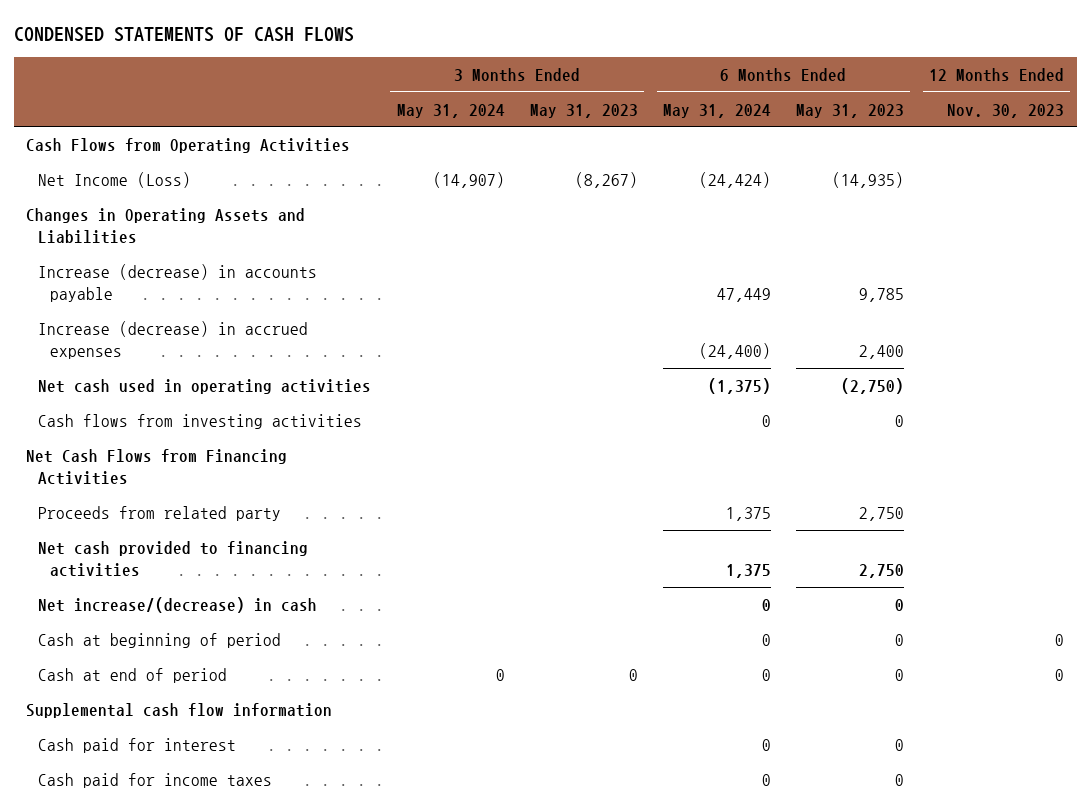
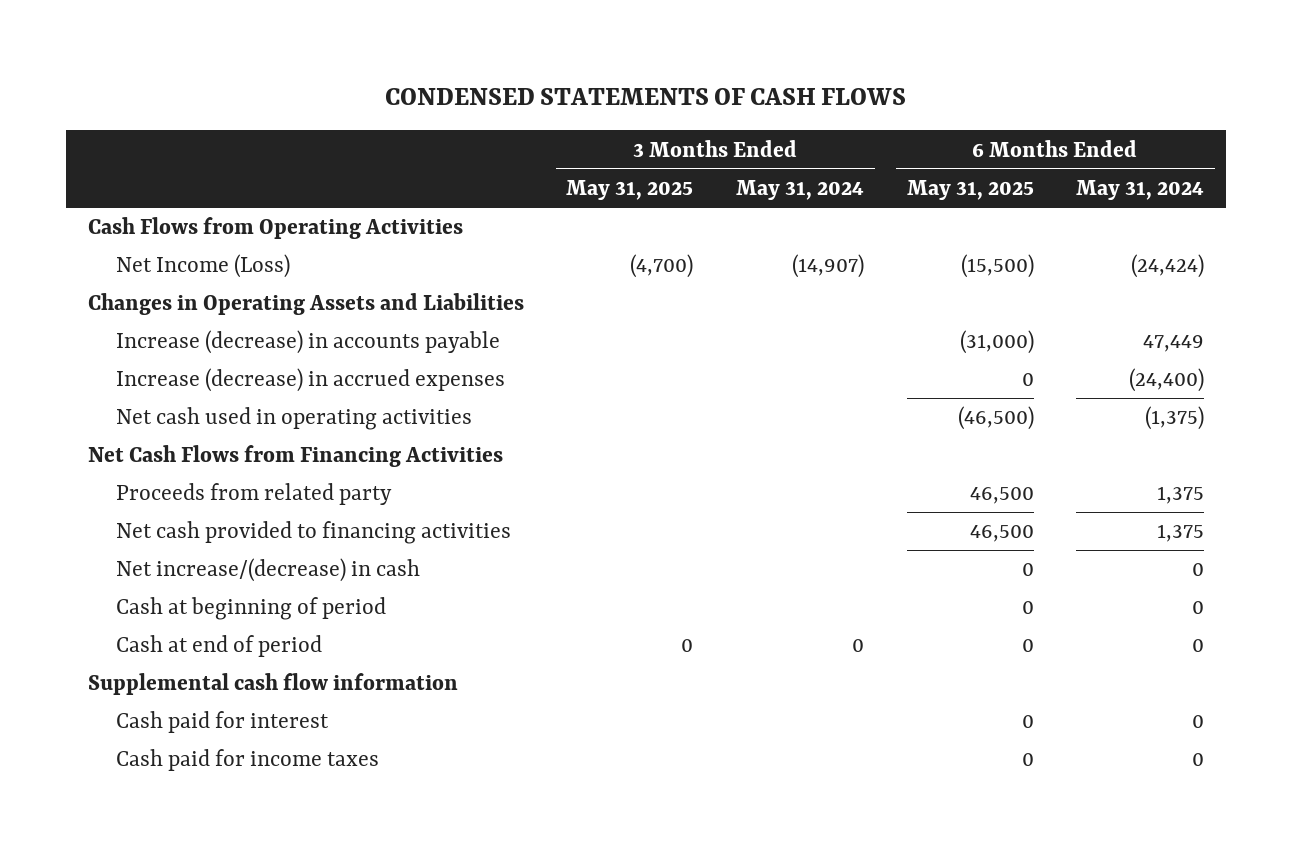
- | 3 Months Ended May 31, 2024 | 3 Months Ended May 31, 2023 | 6 Months Ended May 31, 2024 | 6 Months Ended May 31, 2023 | 12 Months Ended Nov. 30, 2023
+ | 3 Months Ended May 31, 2025 | 3 Months Ended May 31, 2024 | 6 Months Ended May 31, 2025 | 6 Months Ended May 31, 2024
- Cash flows from investing activities | | | 0 | 0 |

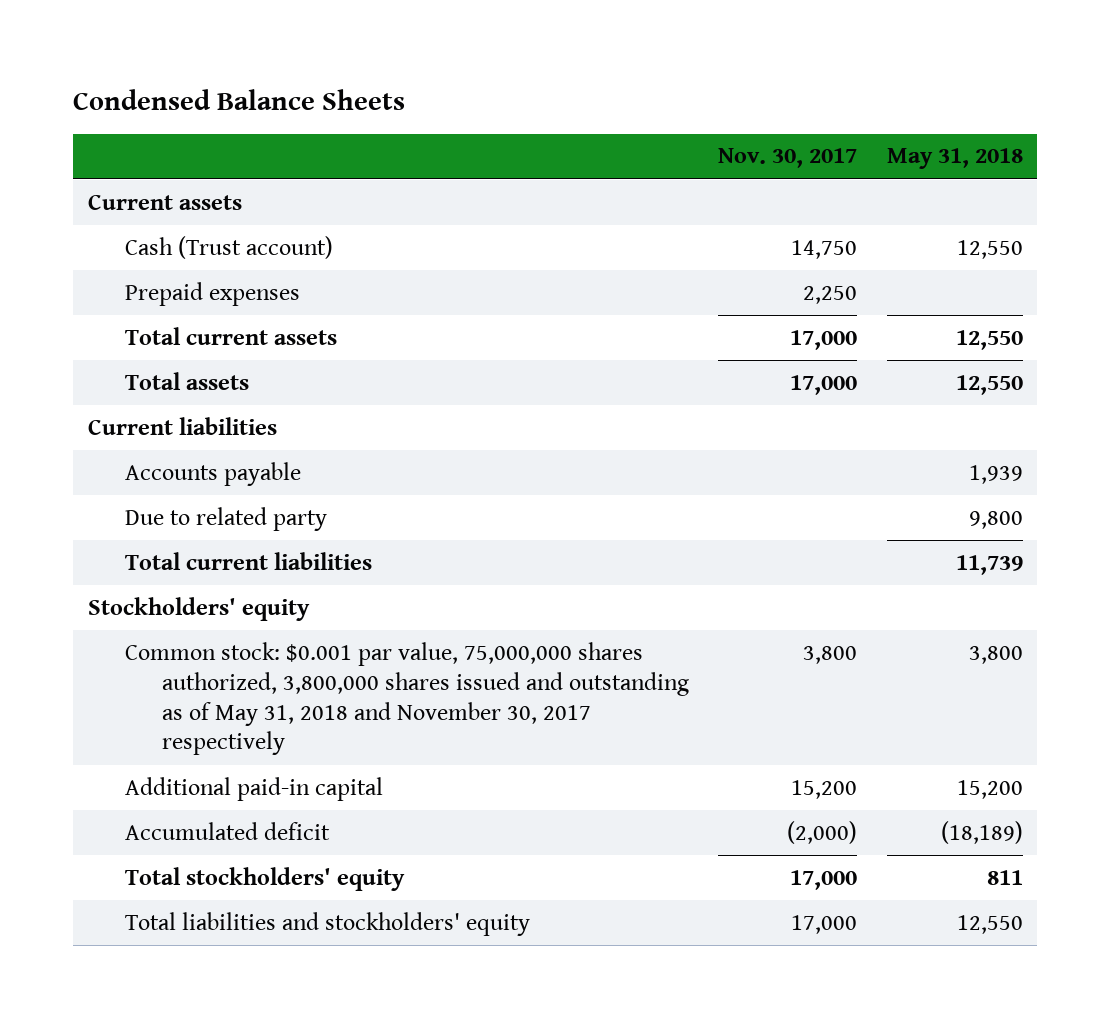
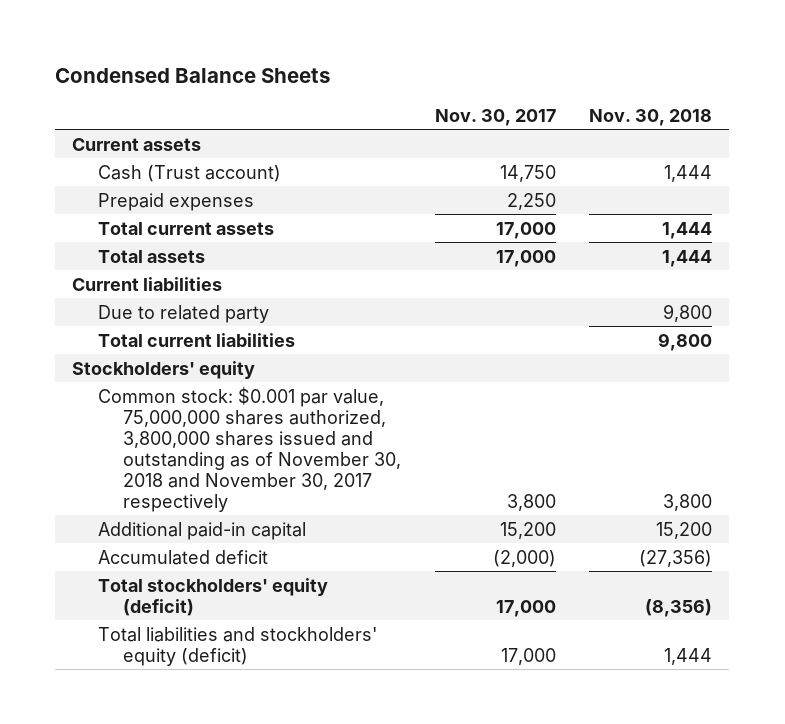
- | Nov. 30, 2017 | May 31, 2018
+ | Nov. 30, 2017 | Nov. 30, 2018
- Accounts payable | | 1,939
- Common stock: $0.001 par value, 75,000,000 shares authorized, 3,800,000 shares issued and outstanding as of May 31, 2018 and November 30, 2017 respectively | 3,800 | 3,800
+ Common stock: $0.001 par value, 75,000,000 shares authorized, 3,800,000 shares issued and outstanding as of November 30, 2018 and November 30, 2017 respectively | 3,800 | 3,800
- Total stockholders' equity | 17,000 | 811
- Total liabilities and stockholders' equity | 17,000 | 12,550
+ Total stockholders' equity (deficit) | 17,000 | (8,356)
+ Total liabilities and stockholders' equity (deficit) | 17,000 | 1,444

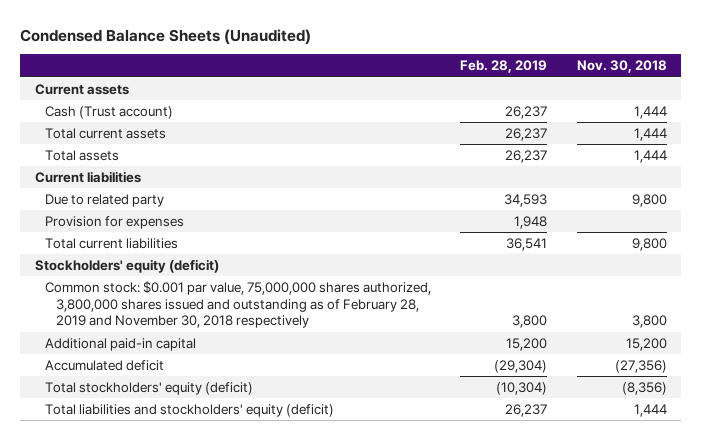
- Condensed Balance Sheets
+ Condensed Balance Sheets (Unaudited)
- | Nov. 30, 2017 | Nov. 30, 2018
+ | Feb. 28, 2019 | Nov. 30, 2018
- Prepaid expenses | 2,250 |
+ Provision for expenses | 1,948 |
- Stockholders' equity
- Common stock: $0.001 par value, 75,000,000 shares authorized, 3,800,000 shares issued and outstanding as of November 30, 2018 and November 30, 2017 respectively | 3,800 | 3,800
+ Stockholders' equity (deficit)
+ Common stock: $0.001 par value, 75,000,000 shares authorized, 3,800,000 shares issued and outstanding as of February 28, 2019 and November 30, 2018 respectively | 3,800 | 3,800

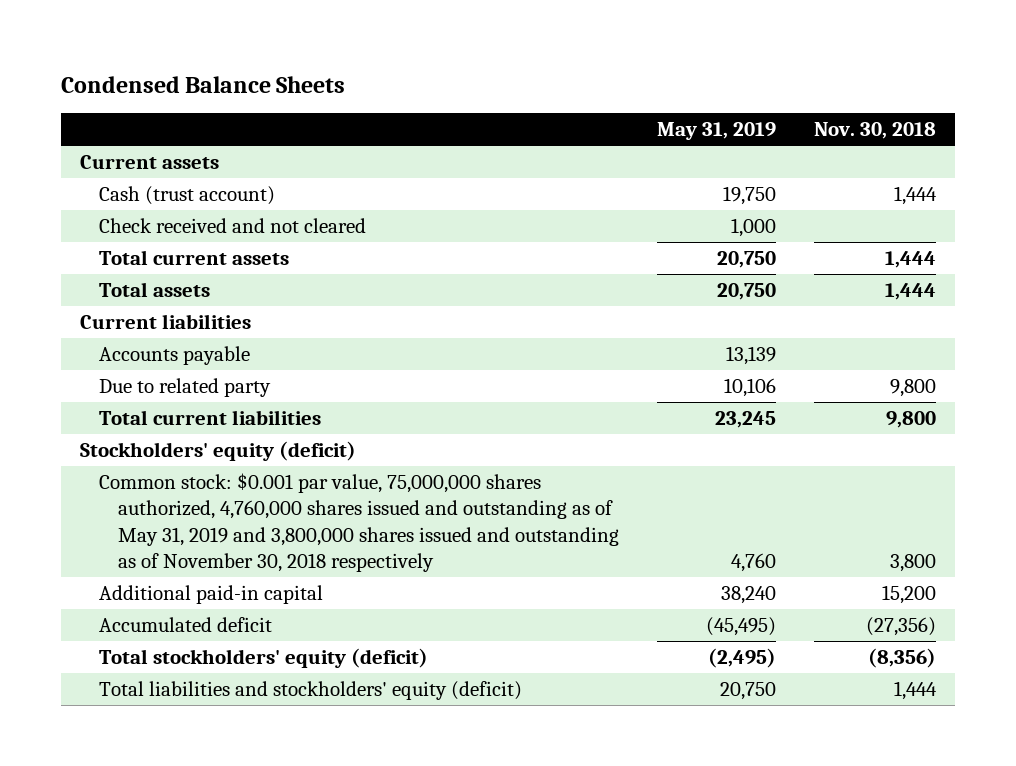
- Condensed Balance Sheets (Unaudited)
+ Condensed Balance Sheets
- | Feb. 28, 2019 | Nov. 30, 2018
+ | May 31, 2019 | Nov. 30, 2018
- Cash (Trust account) | 26,237 | 1,444
+ Cash (trust account) | 19,750 | 1,444
+ Check received and not cleared | 1,000 |
+ Accounts payable | 13,139 |
- Provision for expenses | 1,948 |
- Common stock: $0.001 par value, 75,000,000 shares authorized, 3,800,000 shares issued and outstanding as of February 28, 2019 and November 30, 2018 respectively | 3,800 | 3,800
+ Common stock: $0.001 par value, 75,000,000 shares authorized, 4,760,000 shares issued and outstanding as of May 31, 2019 and 3,800,000 shares issued and outstanding as of November 30, 2018 respectively | 4,760 | 3,800

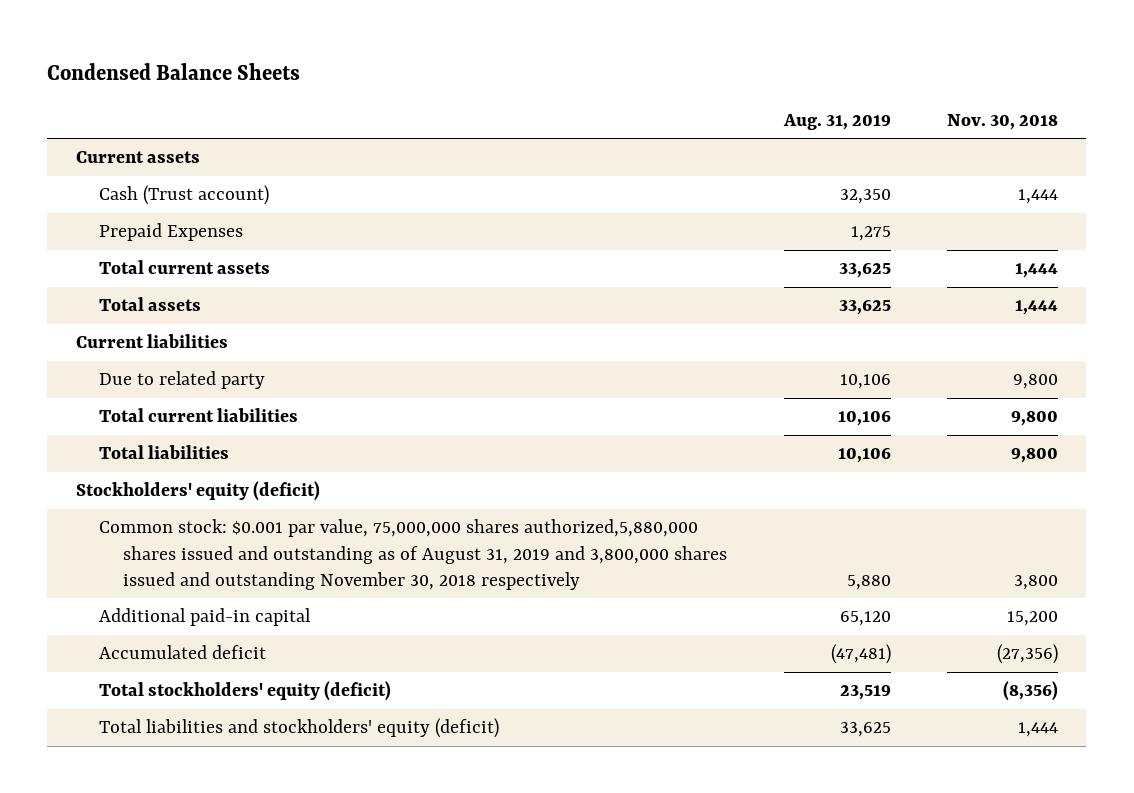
- | May 31, 2019 | Nov. 30, 2018
+ | Aug. 31, 2019 | Nov. 30, 2018
- Cash (trust account) | 19,750 | 1,444
- Check received and not cleared | 1,000 |
+ Cash (Trust account) | 32,350 | 1,444
+ Prepaid Expenses | 1,275 |
- Accounts payable | 13,139 |
+ Total liabilities | 10,106 | 9,800
- Common stock: $0.001 par value, 75,000,000 shares authorized, 4,760,000 shares issued and outstanding as of May 31, 2019 and 3,800,000 shares issued and outstanding as of November 30, 2018 respectively | 4,760 | 3,800
+ Common stock: $0.001 par value, 75,000,000 shares authorized,5,880,000 shares issued and outstanding as of August 31, 2019 and 3,800,000 shares issued and outstanding November 30, 2018 respectively | 5,880 | 3,800

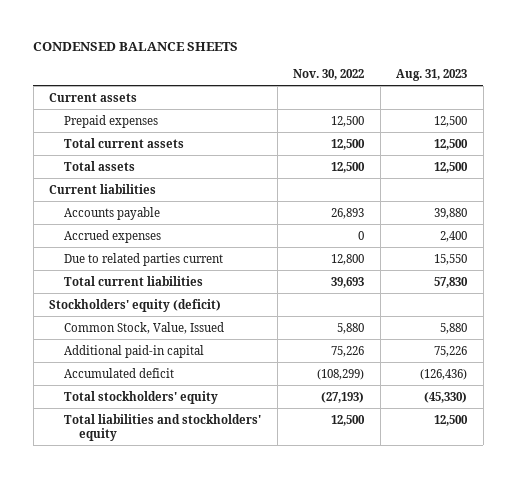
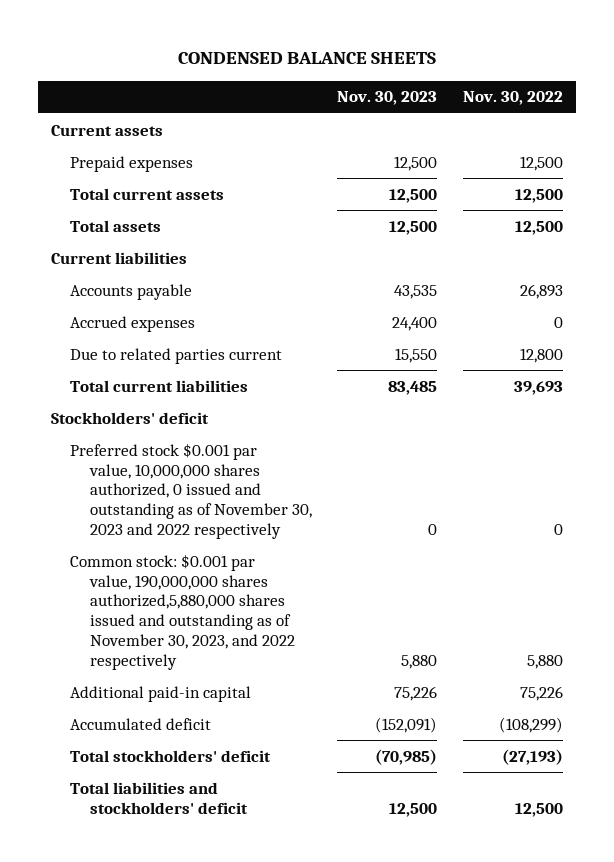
- | Nov. 30, 2022 | Aug. 31, 2023
+ | Nov. 30, 2023 | Nov. 30, 2022
- Stockholders' equity (deficit)
- Common Stock, Value, Issued | 5,880 | 5,880
+ Stockholders' deficit
+ Preferred stock $0.001 par value, 10,000,000 shares authorized, 0 issued and outstanding as of November 30, 2023 and 2022 respectively | 0 | 0
+ Common stock: $0.001 par value, 190,000,000 shares authorized,5,880,000 shares issued and outstanding as of November 30, 2023, and 2022 respectively | 5,880 | 5,880
- Total stockholders' equity | (27,193) | (45,330)
- Total liabilities and stockholders' equity | 12,500 | 12,500
+ Total stockholders' deficit | (70,985) | (27,193)
+ Total liabilities and stockholders' deficit | 12,500 | 12,500

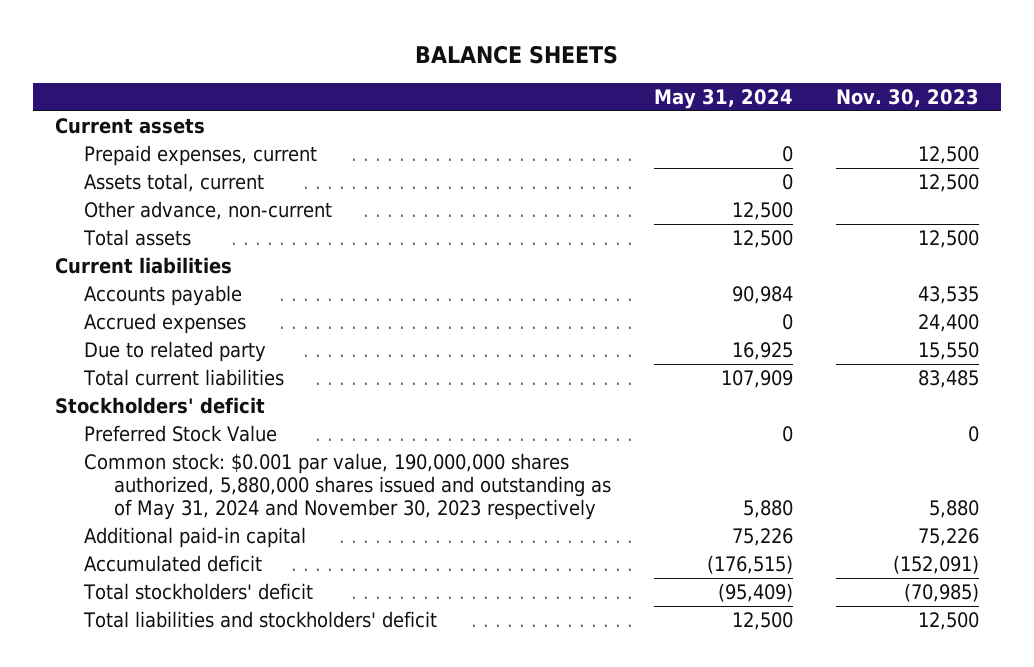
- CONDENSED BALANCE SHEETS
+ BALANCE SHEETS
- | Nov. 30, 2023 | Nov. 30, 2022
+ | May 31, 2024 | Nov. 30, 2023
- Prepaid expenses | 12,500 | 12,500
- Total current assets | 12,500 | 12,500
+ Prepaid expenses, current | 0 | 12,500
+ Assets total, current | 0 | 12,500
+ Other advance, non-current | 12,500 |
- Due to related parties current | 15,550 | 12,800
+ Due to related party | 16,925 | 15,550
- Preferred stock $0.001 par value, 10,000,000 shares authorized, 0 issued and outstanding as of November 30, 2023 and 2022 respectively | 0 | 0
- Common stock: $0.001 par value, 190,000,000 shares authorized,5,880,000 shares issued and outstanding as of November 30, 2023, and 2022 respectively | 5,880 | 5,880
+ Preferred Stock Value | 0 | 0
+ Common stock: $0.001 par value, 190,000,000 shares authorized, 5,880,000 shares issued and outstanding as of May 31, 2024 and November 30, 2023 respectively | 5,880 | 5,880

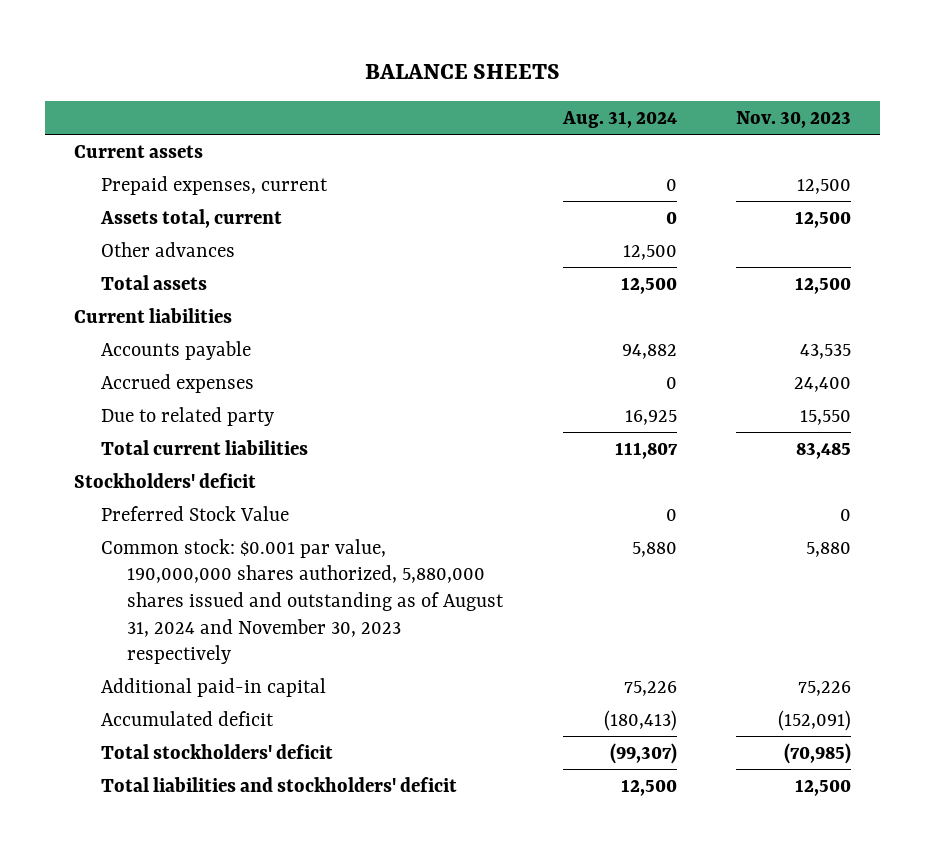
- | May 31, 2024 | Nov. 30, 2023
+ | Aug. 31, 2024 | Nov. 30, 2023
- Other advance, non-current | 12,500 |
+ Other advances | 12,500 |
- Common stock: $0.001 par value, 190,000,000 shares authorized, 5,880,000 shares issued and outstanding as of May 31, 2024 and November 30, 2023 respectively | 5,880 | 5,880
+ Common stock: $0.001 par value, 190,000,000 shares authorized, 5,880,000 shares issued and outstanding as of August 31, 2024 and November 30, 2023 respectively | 5,880 | 5,880

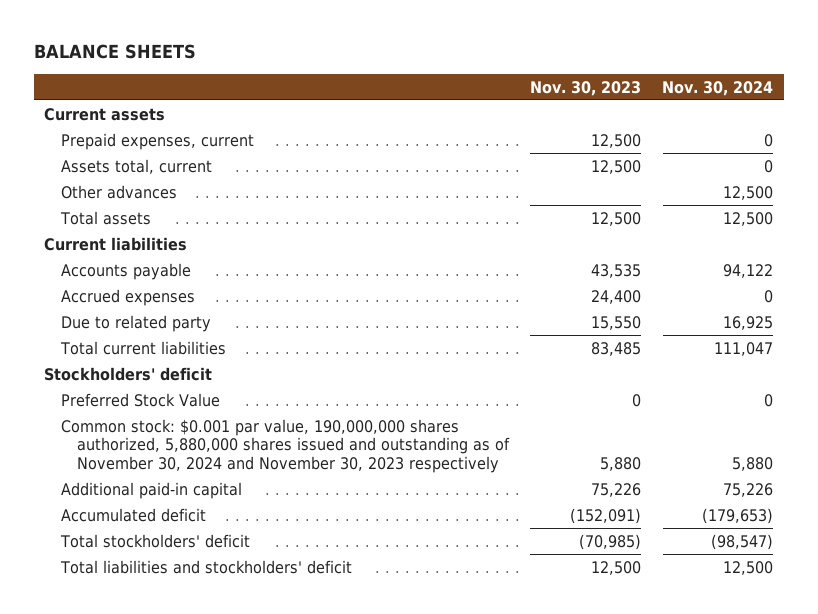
- | Aug. 31, 2024 | Nov. 30, 2023
+ | Nov. 30, 2023 | Nov. 30, 2024
- Common stock: $0.001 par value, 190,000,000 shares authorized, 5,880,000 shares issued and outstanding as of August 31, 2024 and November 30, 2023 respectively | 5,880 | 5,880
+ Common stock: $0.001 par value, 190,000,000 shares authorized, 5,880,000 shares issued and outstanding as of November 30, 2024 and November 30, 2023 respectively | 5,880 | 5,880

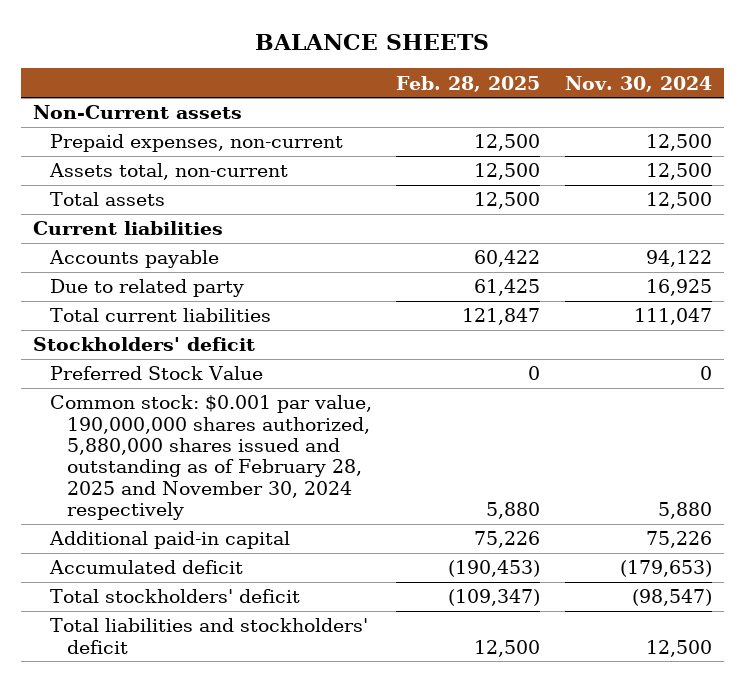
- | Nov. 30, 2023 | Nov. 30, 2024
+ | Feb. 28, 2025 | Nov. 30, 2024
- Current assets
- Prepaid expenses, current | 12,500 | 0
- Assets total, current | 12,500 | 0
- Other advances | | 12,500
+ Non-Current assets
+ Prepaid expenses, non-current | 12,500 | 12,500
+ Assets total, non-current | 12,500 | 12,500
- Accrued expenses | 24,400 | 0
- Common stock: $0.001 par value, 190,000,000 shares authorized, 5,880,000 shares issued and outstanding as of November 30, 2024 and November 30, 2023 respectively | 5,880 | 5,880
+ Common stock: $0.001 par value, 190,000,000 shares authorized, 5,880,000 shares issued and outstanding as of February 28, 2025 and November 30, 2024 respectively | 5,880 | 5,880

